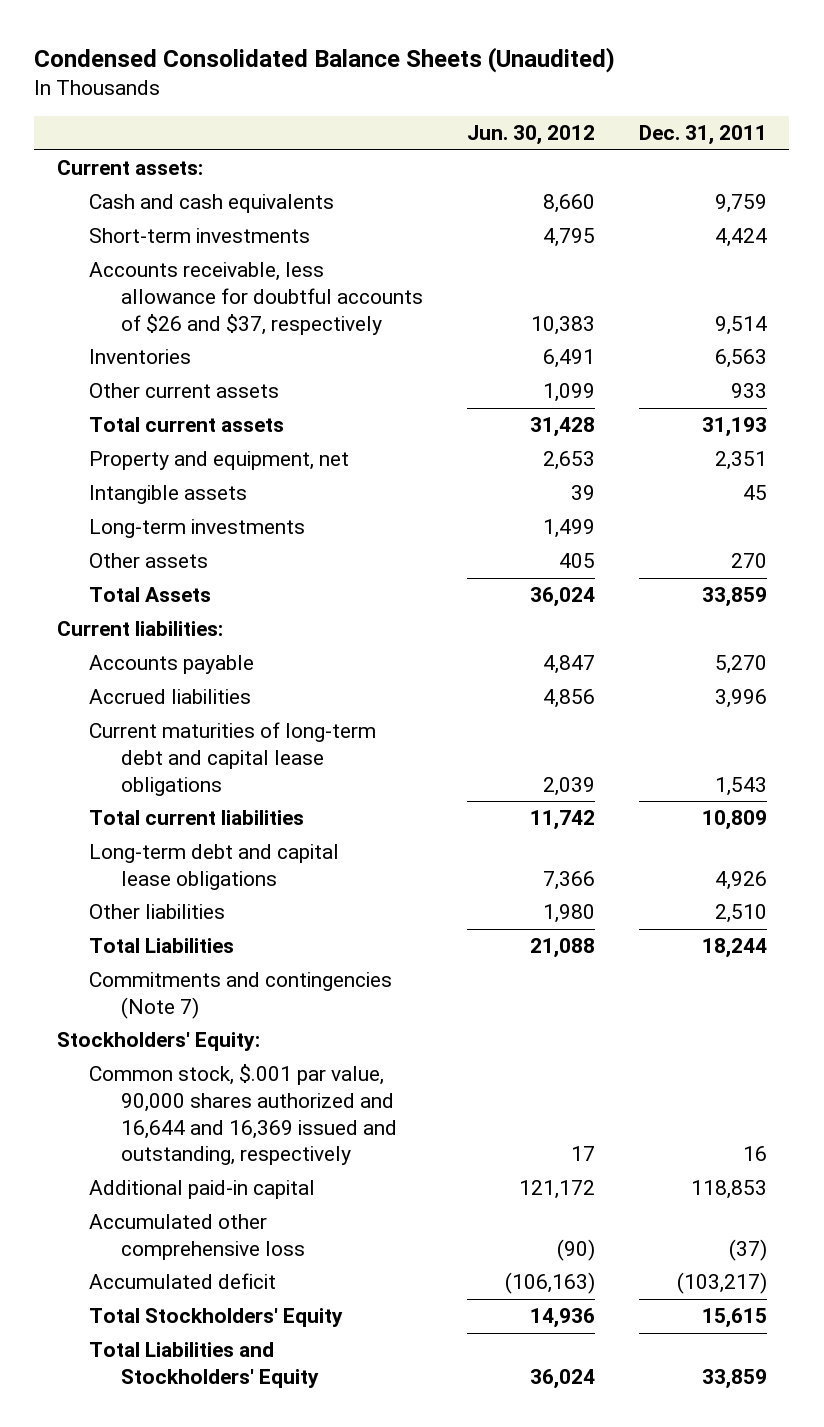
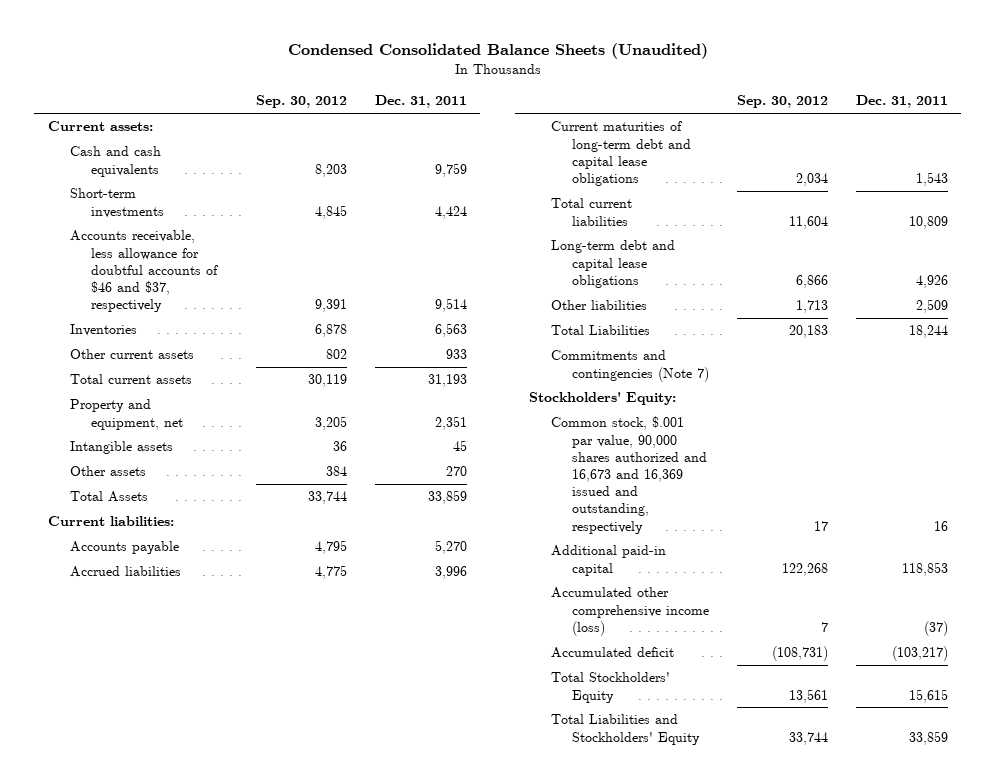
- | Jun. 30, 2012 | Dec. 31, 2011
+ | Sep. 30, 2012 | Dec. 31, 2011
- Accounts receivable, less allowance for doubtful accounts of $26 and $37, respectively | 10,383 | 9,514
+ Accounts receivable, less allowance for doubtful accounts of $46 and $37, respectively | 9,391 | 9,514
- Long-term investments | 1,499 |
- Other liabilities | 1,980 | 2,510
+ Other liabilities | 1,713 | 2,509
- Common stock, $.001 par value, 90,000 shares authorized and 16,644 and 16,369 issued and outstanding, respectively | 17 | 16
+ Common stock, $.001 par value, 90,000 shares authorized and 16,673 and 16,369 issued and outstanding, respectively | 17 | 16
- Accumulated other comprehensive loss | (90) | (37)
+ Accumulated other comprehensive income (loss) | 7 | (37)

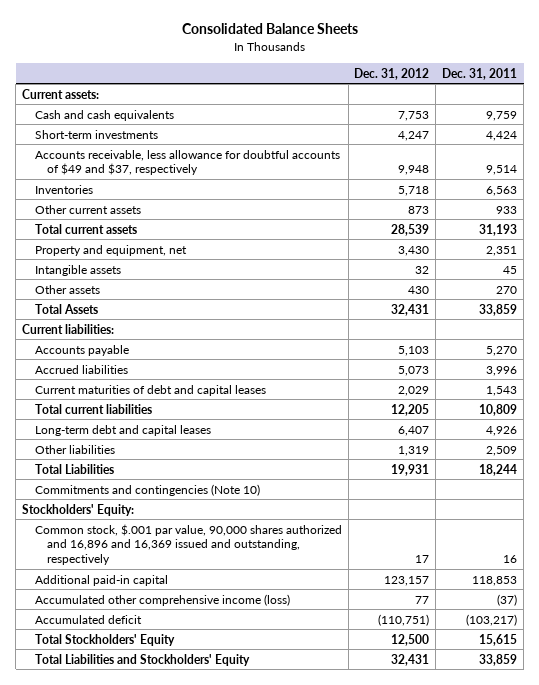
- Condensed Consolidated Balance Sheets (Unaudited)
+ Consolidated Balance Sheets
- | Sep. 30, 2012 | Dec. 31, 2011
+ | Dec. 31, 2012 | Dec. 31, 2011
- Accounts receivable, less allowance for doubtful accounts of $46 and $37, respectively | 9,391 | 9,514
+ Accounts receivable, less allowance for doubtful accounts of $49 and $37, respectively | 9,948 | 9,514
- Current maturities of long-term debt and capital lease obligations | 2,034 | 1,543
+ Current maturities of debt and capital leases | 2,029 | 1,543
- Long-term debt and capital lease obligations | 6,866 | 4,926
+ Long-term debt and capital leases | 6,407 | 4,926
- Commitments and contingencies (Note 7)
+ Commitments and contingencies (Note 10)
- Common stock, $.001 par value, 90,000 shares authorized and 16,673 and 16,369 issued and outstanding, respectively | 17 | 16
+ Common stock, $.001 par value, 90,000 shares authorized and 16,896 and 16,369 issued and outstanding, respectively | 17 | 16

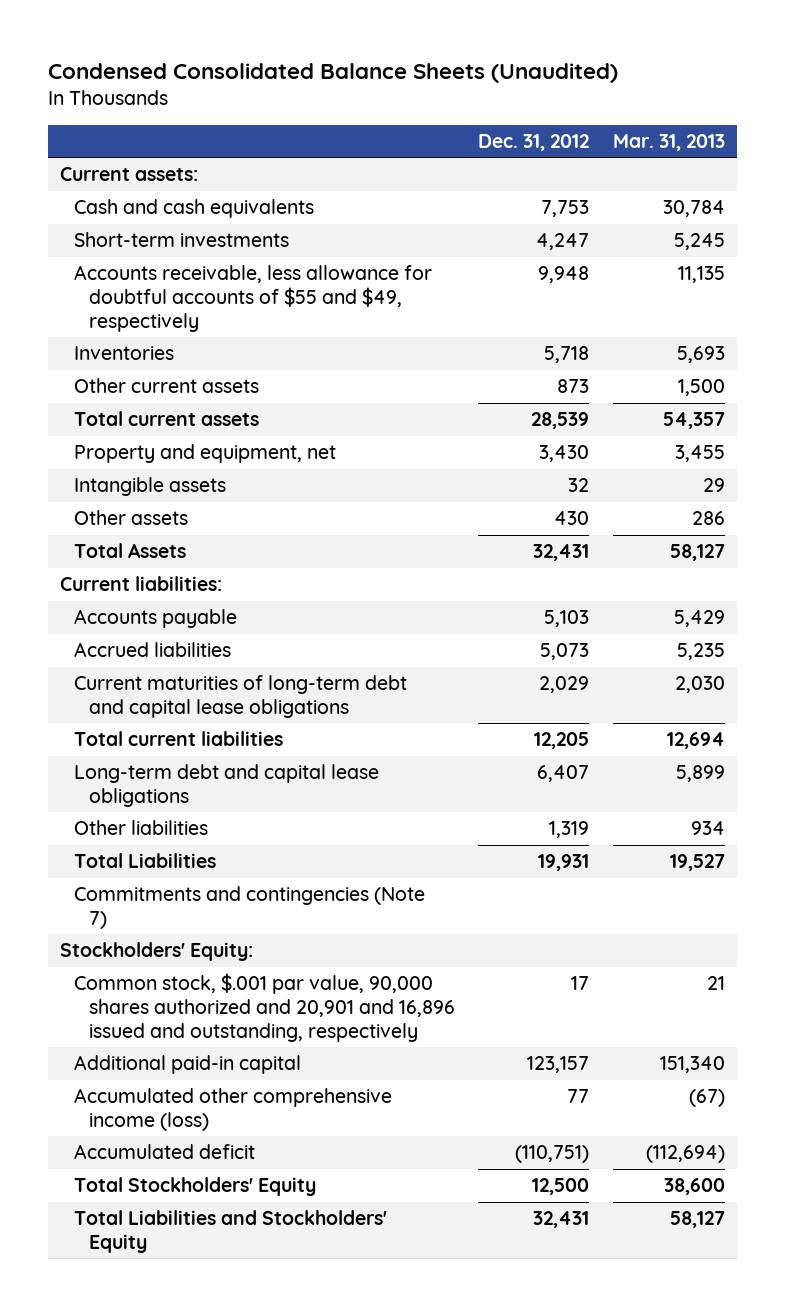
- Consolidated Balance Sheets
+ Condensed Consolidated Balance Sheets (Unaudited)
- | Dec. 31, 2012 | Dec. 31, 2011
+ | Dec. 31, 2012 | Mar. 31, 2013
- Accounts receivable, less allowance for doubtful accounts of $49 and $37, respectively | 9,948 | 9,514
+ Accounts receivable, less allowance for doubtful accounts of $55 and $49, respectively | 9,948 | 11,135
- Current maturities of debt and capital leases | 2,029 | 1,543
+ Current maturities of long-term debt and capital lease obligations | 2,029 | 2,030
- Long-term debt and capital leases | 6,407 | 4,926
+ Long-term debt and capital lease obligations | 6,407 | 5,899
- Commitments and contingencies (Note 10)
+ Commitments and contingencies (Note 7)
- Common stock, $.001 par value, 90,000 shares authorized and 16,896 and 16,369 issued and outstanding, respectively | 17 | 16
+ Common stock, $.001 par value, 90,000 shares authorized and 20,901 and 16,896 issued and outstanding, respectively | 17 | 21

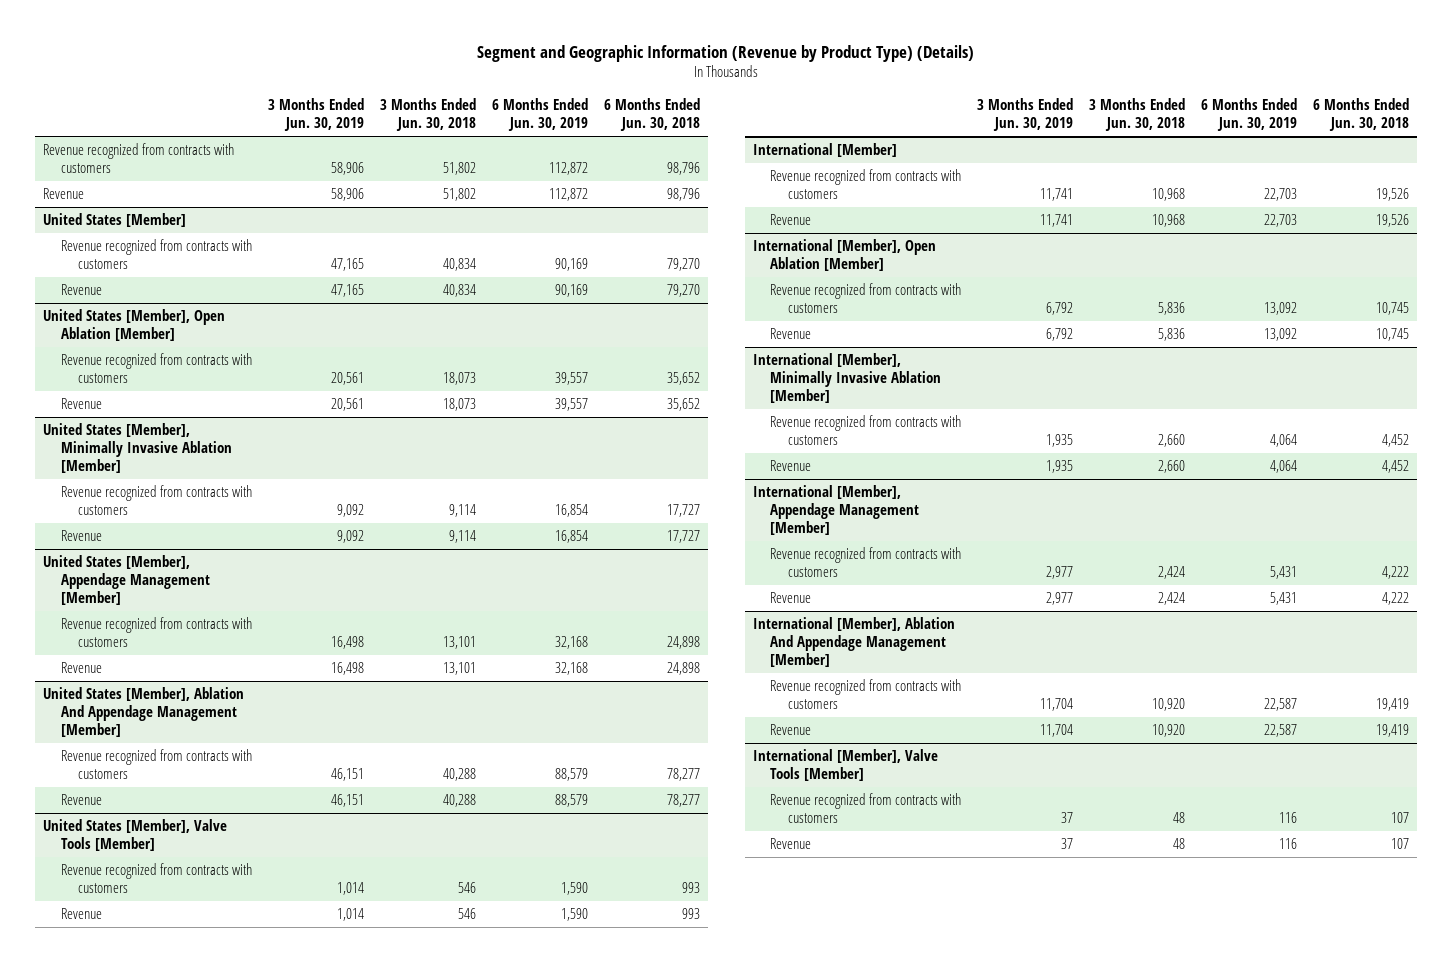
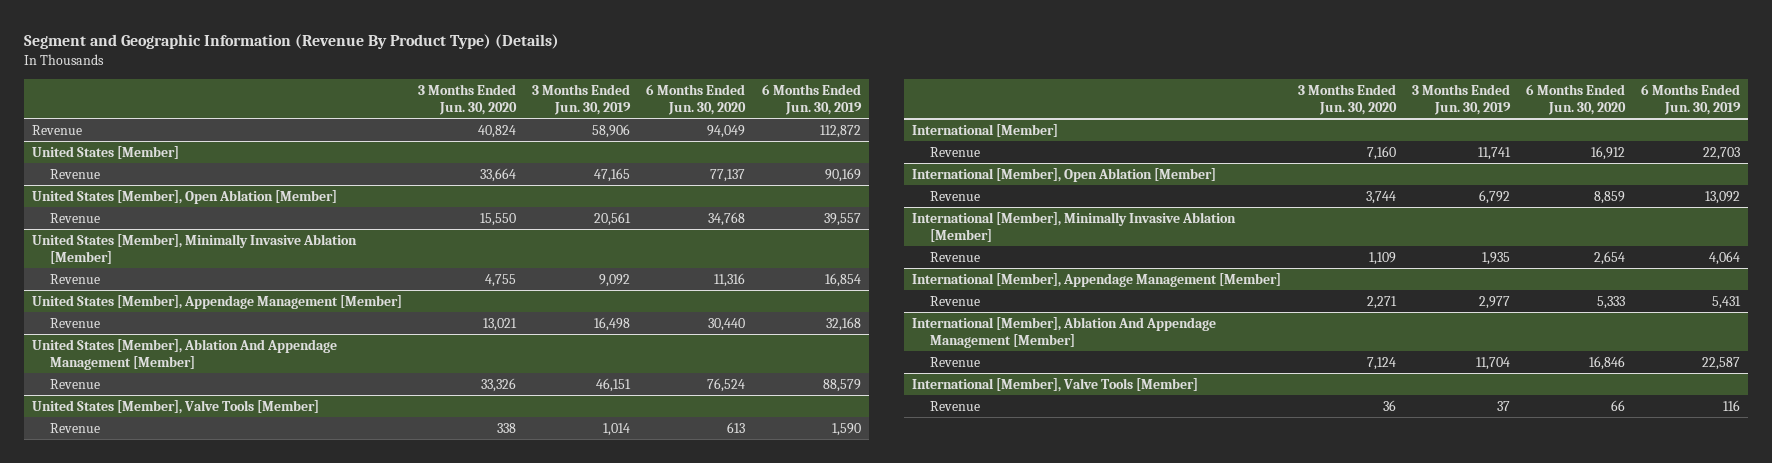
- Segment and Geographic Information (Revenue by Product Type) (Details)
+ Segment and Geographic Information (Revenue By Product Type) (Details)
- | 3 Months Ended Jun. 30, 2019 | 3 Months Ended Jun. 30, 2018 | 6 Months Ended Jun. 30, 2019 | 6 Months Ended Jun. 30, 2018
+ | 3 Months Ended Jun. 30, 2020 | 3 Months Ended Jun. 30, 2019 | 6 Months Ended Jun. 30, 2020 | 6 Months Ended Jun. 30, 2019
- Revenue recognized from contracts with customers | 58,906 | 51,802 | 112,872 | 98,796
@ United States [Member]
- Revenue recognized from contracts with customers | 47,165 | 40,834 | 90,169 | 79,270
@ United States [Member], Open Ablation [Member]
- Revenue recognized from contracts with customers | 20,561 | 18,073 | 39,557 | 35,652
@ United States [Member], Minimally Invasive Ablation [Member]
- Revenue recognized from contracts with customers | 9,092 | 9,114 | 16,854 | 17,727
@ United States [Member], Appendage Management [Member]
- Revenue recognized from contracts with customers | 16,498 | 13,101 | 32,168 | 24,898
@ United States [Member], Ablation And Appendage Management [Member]
- Revenue recognized from contracts with customers | 46,151 | 40,288 | 88,579 | 78,277
@ United States [Member], Valve Tools [Member]
- Revenue recognized from contracts with customers | 1,014 | 546 | 1,590 | 993
@ International [Member]
- Revenue recognized from contracts with customers | 11,741 | 10,968 | 22,703 | 19,526
@ International [Member], Open Ablation [Member]
- Revenue recognized from contracts with customers | 6,792 | 5,836 | 13,092 | 10,745
@ International [Member], Minimally Invasive Ablation [Member]
- Revenue recognized from contracts with customers | 1,935 | 2,660 | 4,064 | 4,452
@ International [Member], Appendage Management [Member]
- Revenue recognized from contracts with customers | 2,977 | 2,424 | 5,431 | 4,222
@ International [Member], Ablation And Appendage Management [Member]
- Revenue recognized from contracts with customers | 11,704 | 10,920 | 22,587 | 19,419
@ International [Member], Valve Tools [Member]
- Revenue recognized from contracts with customers | 37 | 48 | 116 | 107

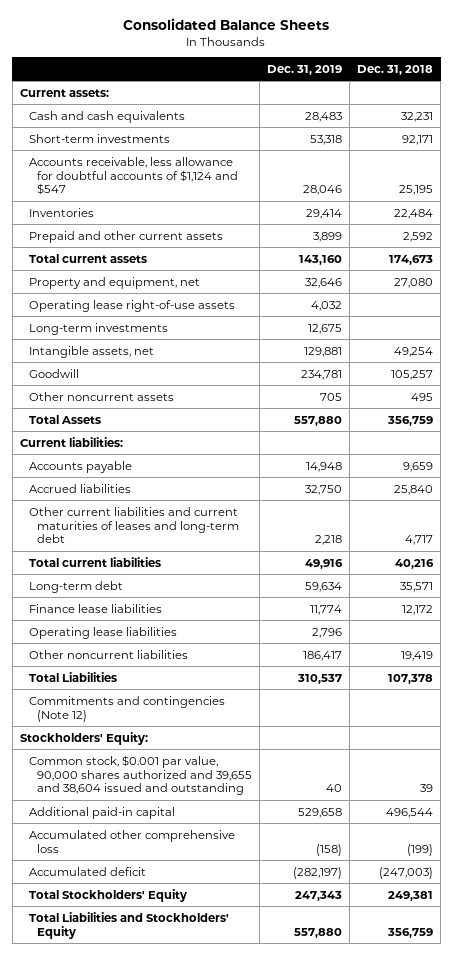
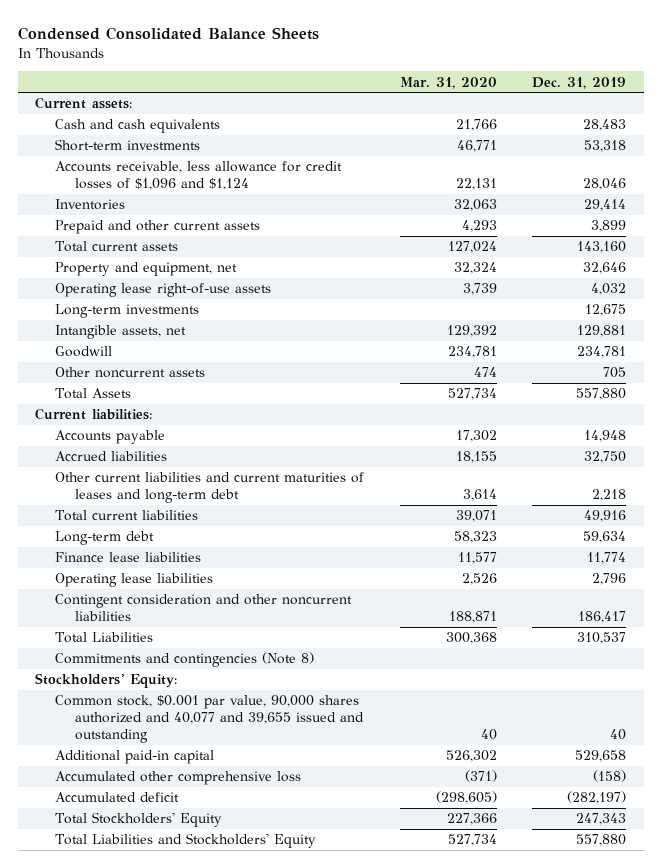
- Consolidated Balance Sheets
+ Condensed Consolidated Balance Sheets
- | Dec. 31, 2019 | Dec. 31, 2018
+ | Mar. 31, 2020 | Dec. 31, 2019
- Accounts receivable, less allowance for doubtful accounts of $1,124 and $547 | 28,046 | 25,195
+ Accounts receivable, less allowance for credit losses of $1,096 and $1,124 | 22,131 | 28,046
- Other noncurrent liabilities | 186,417 | 19,419
+ Contingent consideration and other noncurrent liabilities | 188,871 | 186,417
- Commitments and contingencies (Note 12)
+ Commitments and contingencies (Note 8)
- Common stock, $0.001 par value, 90,000 shares authorized and 39,655 and 38,604 issued and outstanding | 40 | 39
+ Common stock, $0.001 par value, 90,000 shares authorized and 40,077 and 39,655 issued and outstanding | 40 | 40

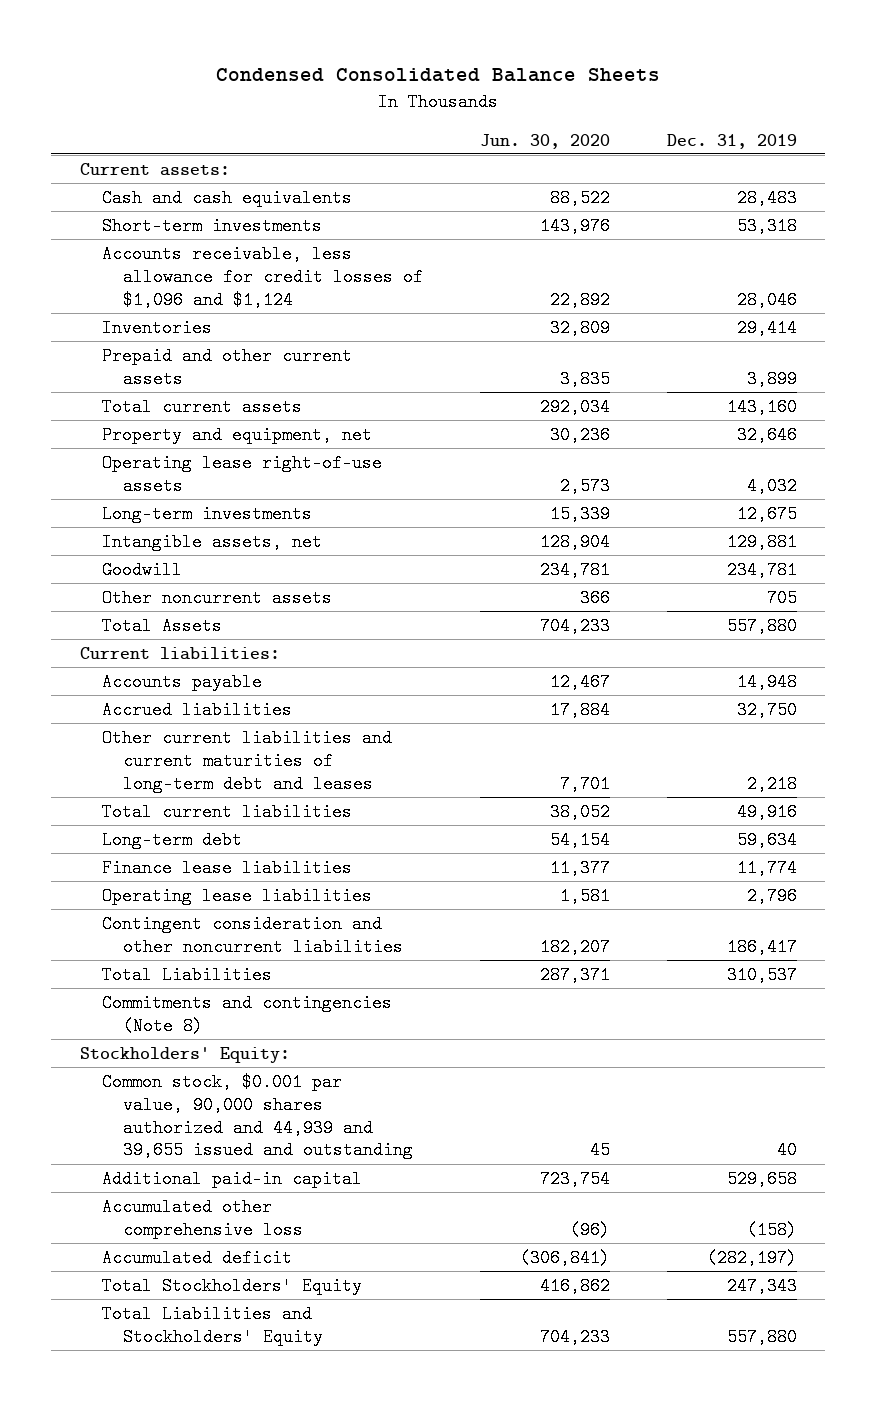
- | Mar. 31, 2020 | Dec. 31, 2019
+ | Jun. 30, 2020 | Dec. 31, 2019
- Other current liabilities and current maturities of leases and long-term debt | 3,614 | 2,218
+ Other current liabilities and current maturities of long-term debt and leases | 7,701 | 2,218
- Common stock, $0.001 par value, 90,000 shares authorized and 40,077 and 39,655 issued and outstanding | 40 | 40
+ Common stock, $0.001 par value, 90,000 shares authorized and 44,939 and 39,655 issued and outstanding | 45 | 40

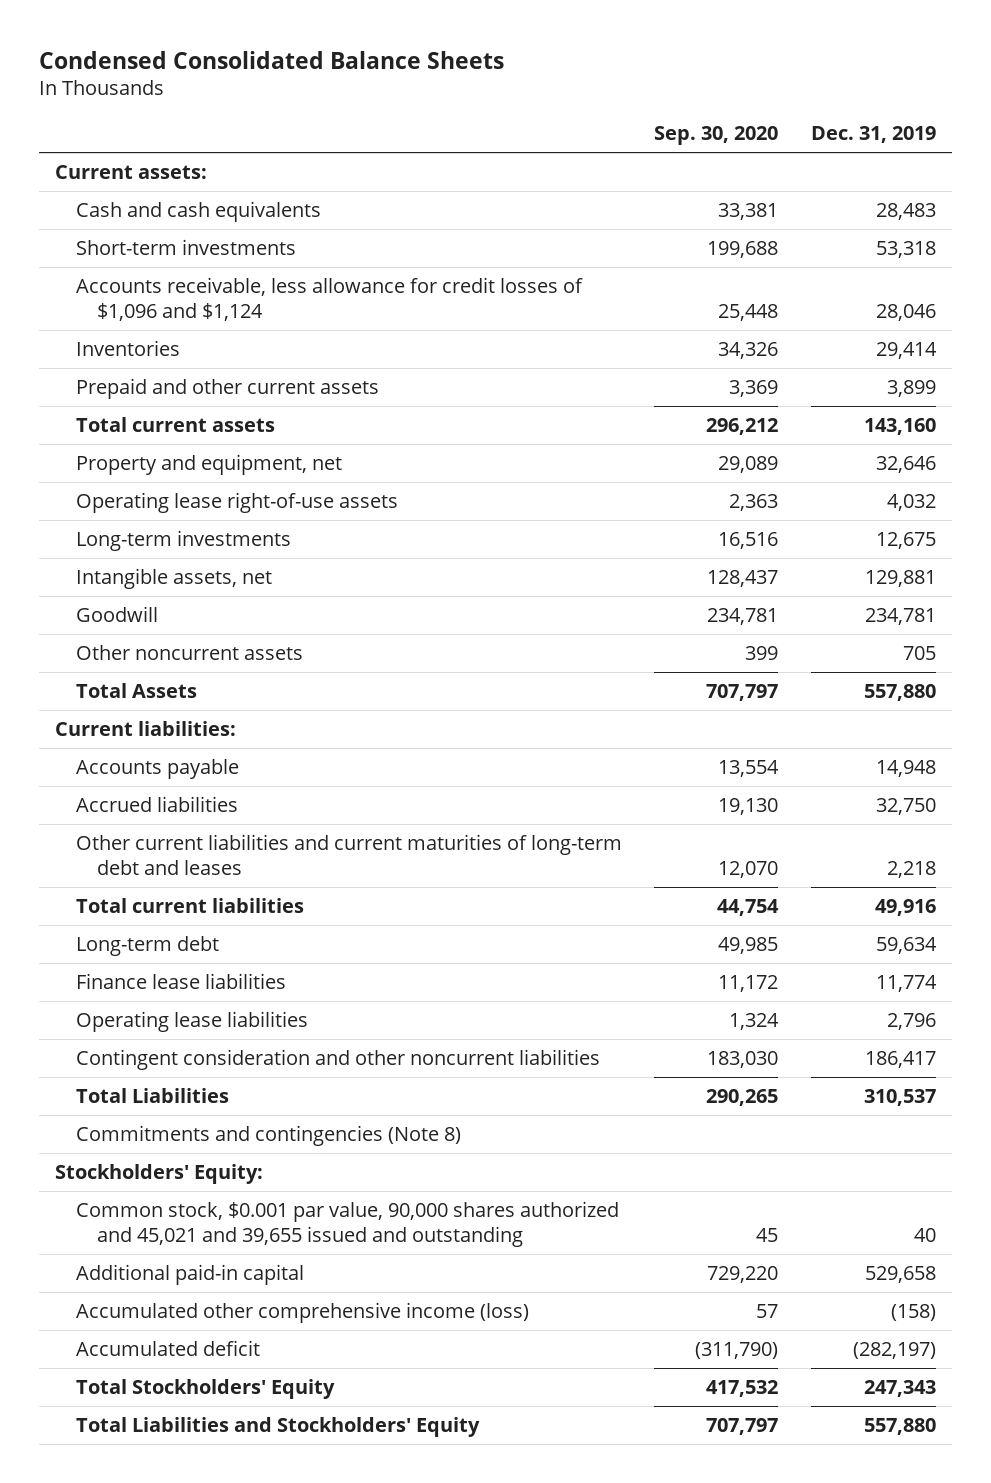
- | Jun. 30, 2020 | Dec. 31, 2019
+ | Sep. 30, 2020 | Dec. 31, 2019
- Common stock, $0.001 par value, 90,000 shares authorized and 44,939 and 39,655 issued and outstanding | 45 | 40
+ Common stock, $0.001 par value, 90,000 shares authorized and 45,021 and 39,655 issued and outstanding | 45 | 40
- Accumulated other comprehensive loss | (96) | (158)
+ Accumulated other comprehensive income (loss) | 57 | (158)

